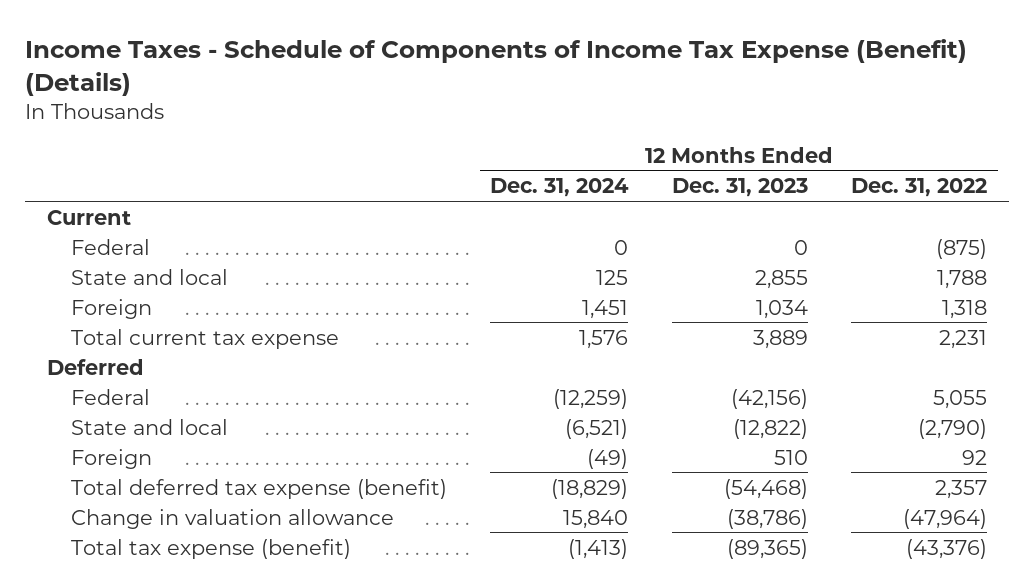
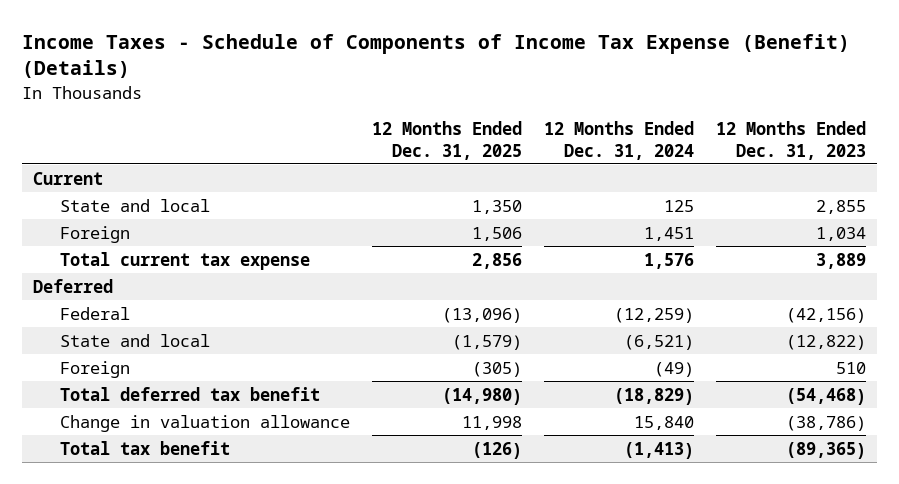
- | 12 Months Ended Dec. 31, 2024 | 12 Months Ended Dec. 31, 2023 | 12 Months Ended Dec. 31, 2022
+ | 12 Months Ended Dec. 31, 2025 | 12 Months Ended Dec. 31, 2024 | 12 Months Ended Dec. 31, 2023
- Federal | 0 | 0 | (875)
- Total deferred tax expense (benefit) | (18,829) | (54,468) | 2,357
+ Total deferred tax benefit | (14,980) | (18,829) | (54,468)
- Total tax expense (benefit) | (1,413) | (89,365) | (43,376)
+ Total tax benefit | (126) | (1,413) | (89,365)

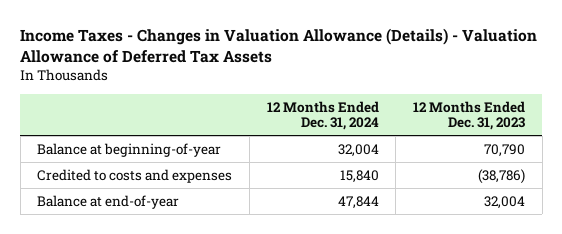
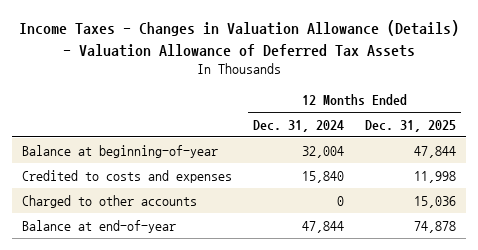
- | 12 Months Ended Dec. 31, 2024 | 12 Months Ended Dec. 31, 2023
+ | 12 Months Ended Dec. 31, 2024 | 12 Months Ended Dec. 31, 2025
+ Charged to other accounts | 0 | 15,036

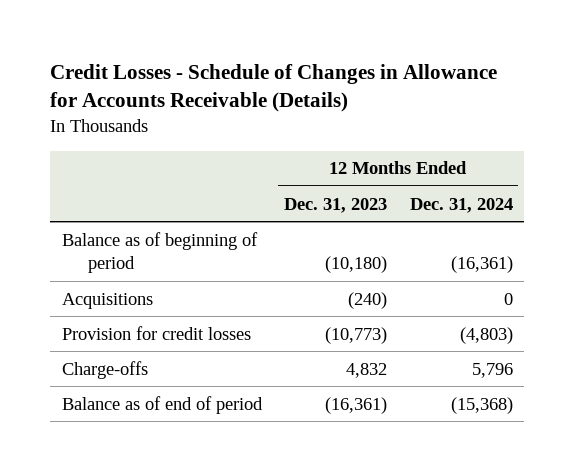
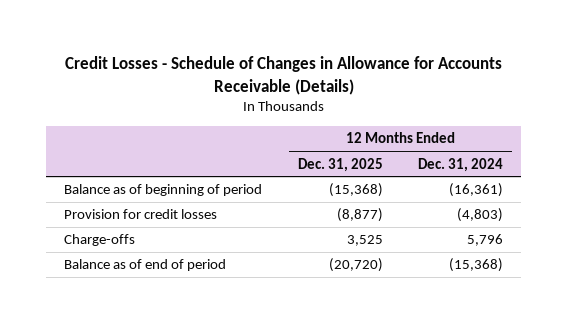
- | 12 Months Ended Dec. 31, 2023 | 12 Months Ended Dec. 31, 2024
+ | 12 Months Ended Dec. 31, 2025 | 12 Months Ended Dec. 31, 2024
- Acquisitions | (240) | 0

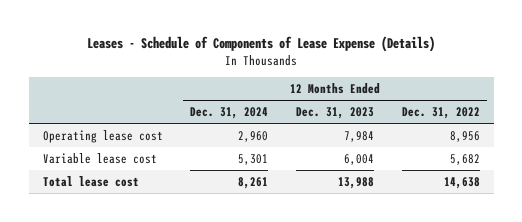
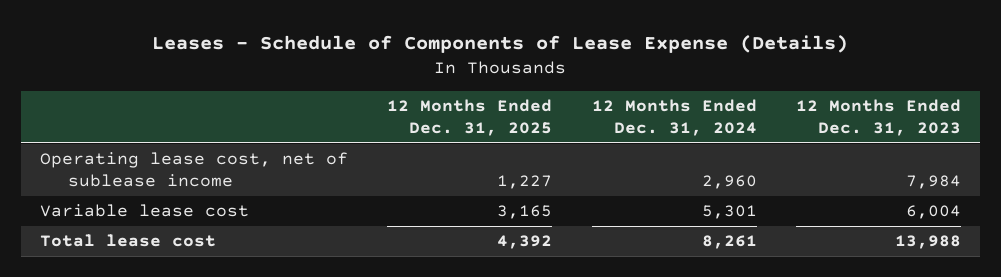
- | 12 Months Ended Dec. 31, 2024 | 12 Months Ended Dec. 31, 2023 | 12 Months Ended Dec. 31, 2022
+ | 12 Months Ended Dec. 31, 2025 | 12 Months Ended Dec. 31, 2024 | 12 Months Ended Dec. 31, 2023
- Operating lease cost | 2,960 | 7,984 | 8,956
+ Operating lease cost, net of sublease income | 1,227 | 2,960 | 7,984

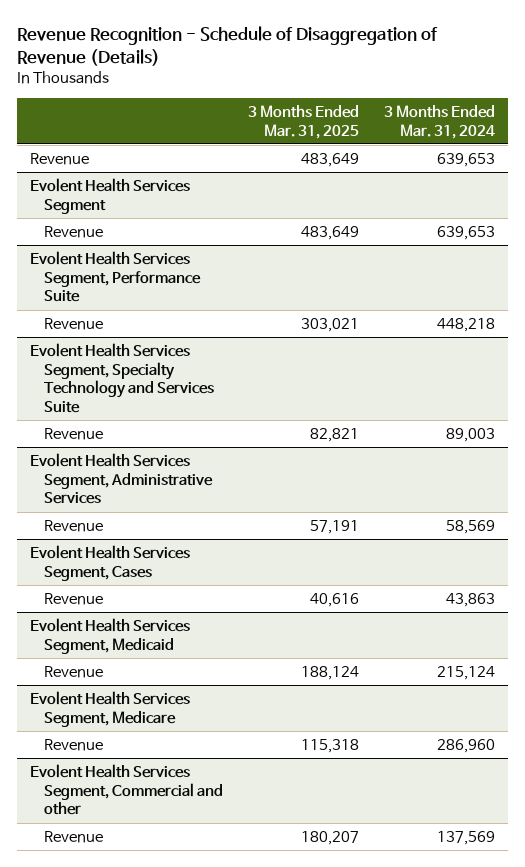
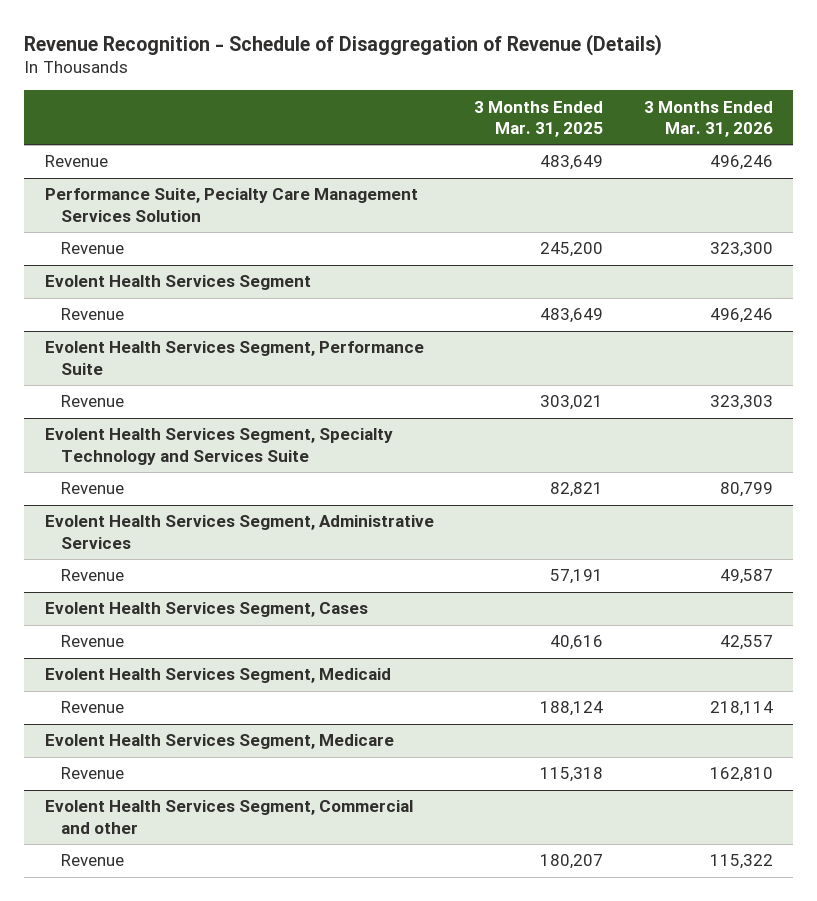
- | 3 Months Ended Mar. 31, 2025 | 3 Months Ended Mar. 31, 2024
+ | 3 Months Ended Mar. 31, 2025 | 3 Months Ended Mar. 31, 2026
+ Performance Suite, Pecialty Care Management Services Solution
+ Revenue | 245,200 | 323,300

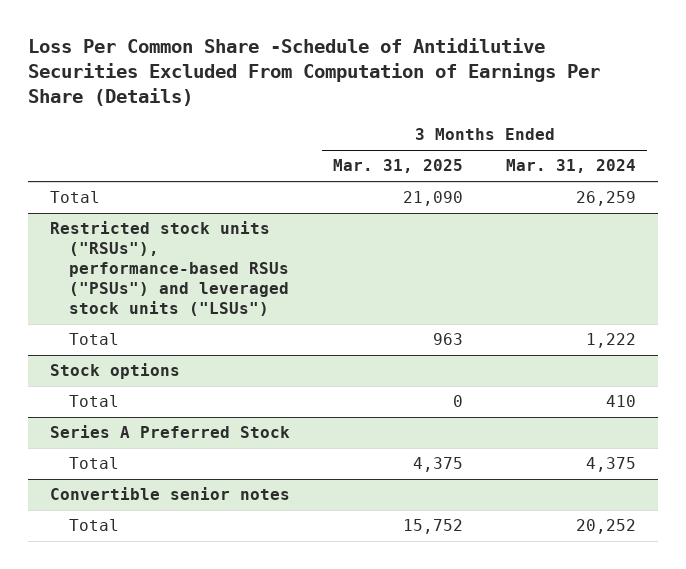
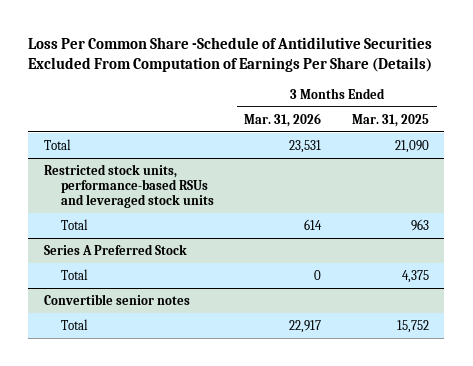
- | 3 Months Ended Mar. 31, 2025 | 3 Months Ended Mar. 31, 2024
+ | 3 Months Ended Mar. 31, 2026 | 3 Months Ended Mar. 31, 2025
- Restricted stock units ("RSUs"), performance-based RSUs ("PSUs") and leveraged stock units ("LSUs")
+ Restricted stock units, performance-based RSUs and leveraged stock units
- Stock options
- Total | 0 | 410

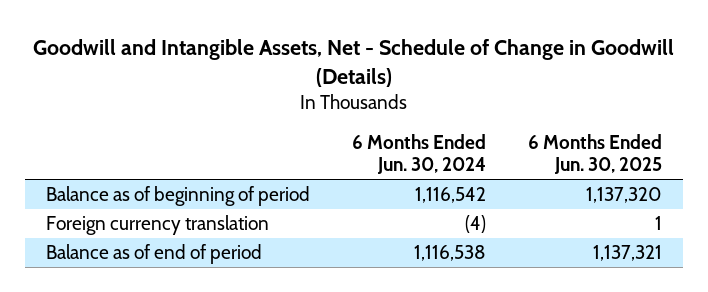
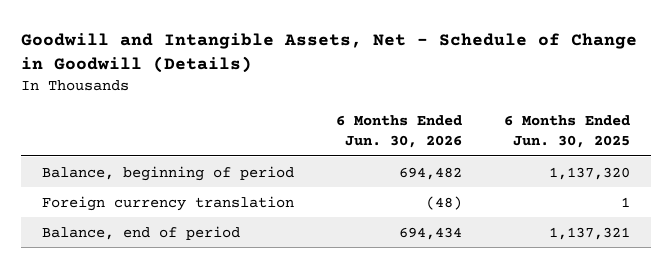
- | 6 Months Ended Jun. 30, 2024 | 6 Months Ended Jun. 30, 2025
+ | 6 Months Ended Jun. 30, 2026 | 6 Months Ended Jun. 30, 2025
- Balance as of beginning of period | 1,116,542 | 1,137,320
+ Balance, beginning of period | 694,482 | 1,137,320
- Balance as of end of period | 1,116,538 | 1,137,321
+ Balance, end of period | 694,434 | 1,137,321

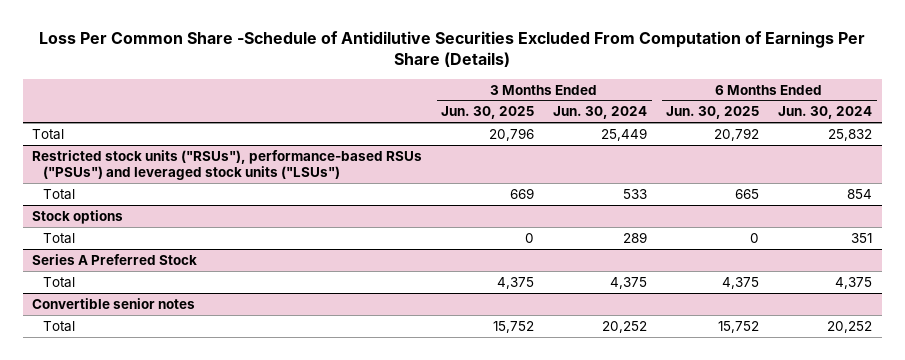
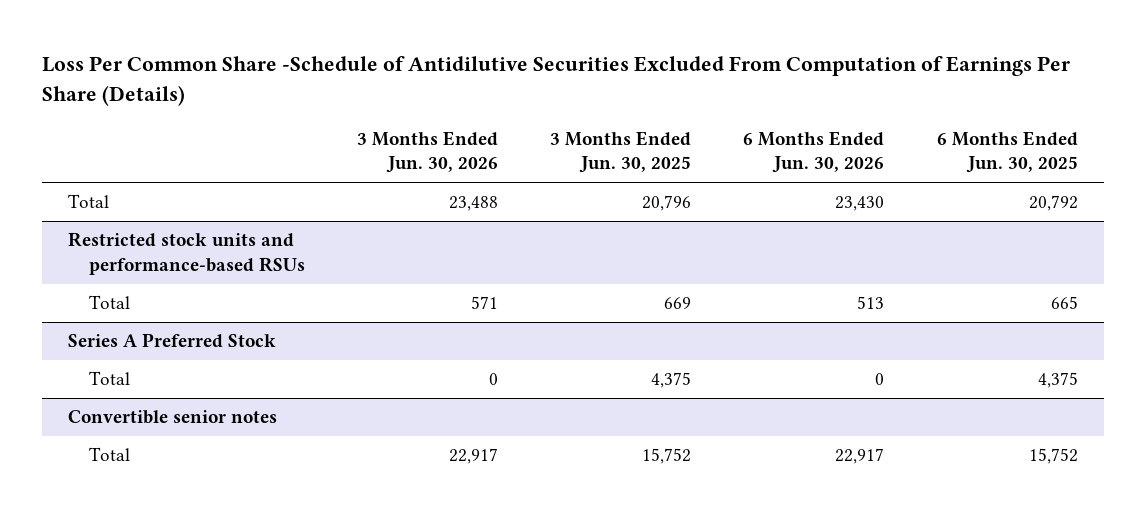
- | 3 Months Ended Jun. 30, 2025 | 3 Months Ended Jun. 30, 2024 | 6 Months Ended Jun. 30, 2025 | 6 Months Ended Jun. 30, 2024
+ | 3 Months Ended Jun. 30, 2026 | 3 Months Ended Jun. 30, 2025 | 6 Months Ended Jun. 30, 2026 | 6 Months Ended Jun. 30, 2025
- Restricted stock units ("RSUs"), performance-based RSUs ("PSUs") and leveraged stock units ("LSUs")
+ Restricted stock units and performance-based RSUs
- Stock options
- Total | 0 | 289 | 0 | 351

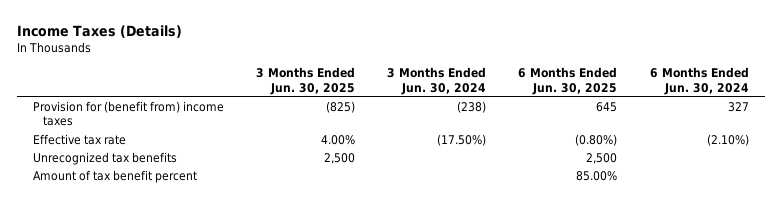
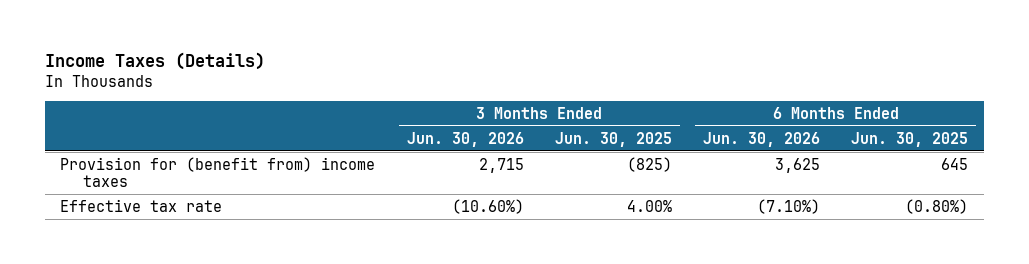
- | 3 Months Ended Jun. 30, 2025 | 3 Months Ended Jun. 30, 2024 | 6 Months Ended Jun. 30, 2025 | 6 Months Ended Jun. 30, 2024
+ | 3 Months Ended Jun. 30, 2026 | 3 Months Ended Jun. 30, 2025 | 6 Months Ended Jun. 30, 2026 | 6 Months Ended Jun. 30, 2025
- Unrecognized tax benefits | 2,500 | | 2,500 |
- Amount of tax benefit percent | | | 85.00% |

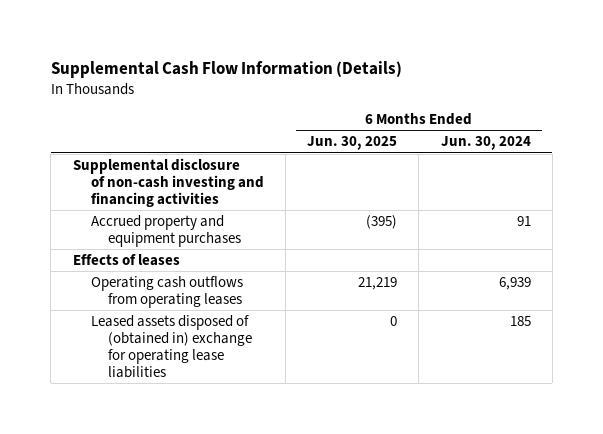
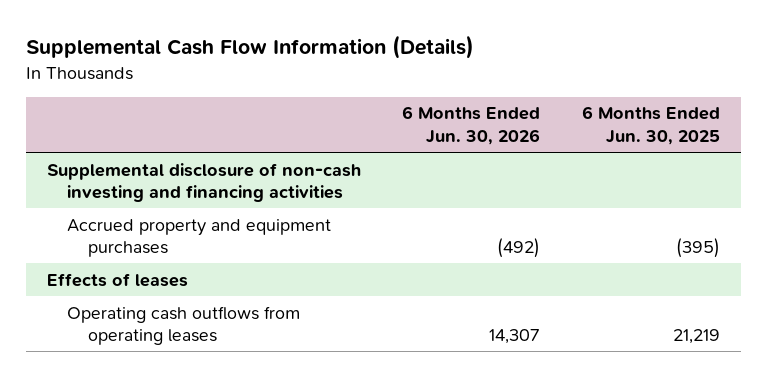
- | 6 Months Ended Jun. 30, 2025 | 6 Months Ended Jun. 30, 2024
+ | 6 Months Ended Jun. 30, 2026 | 6 Months Ended Jun. 30, 2025
- Leased assets disposed of (obtained in) exchange for operating lease liabilities | 0 | 185

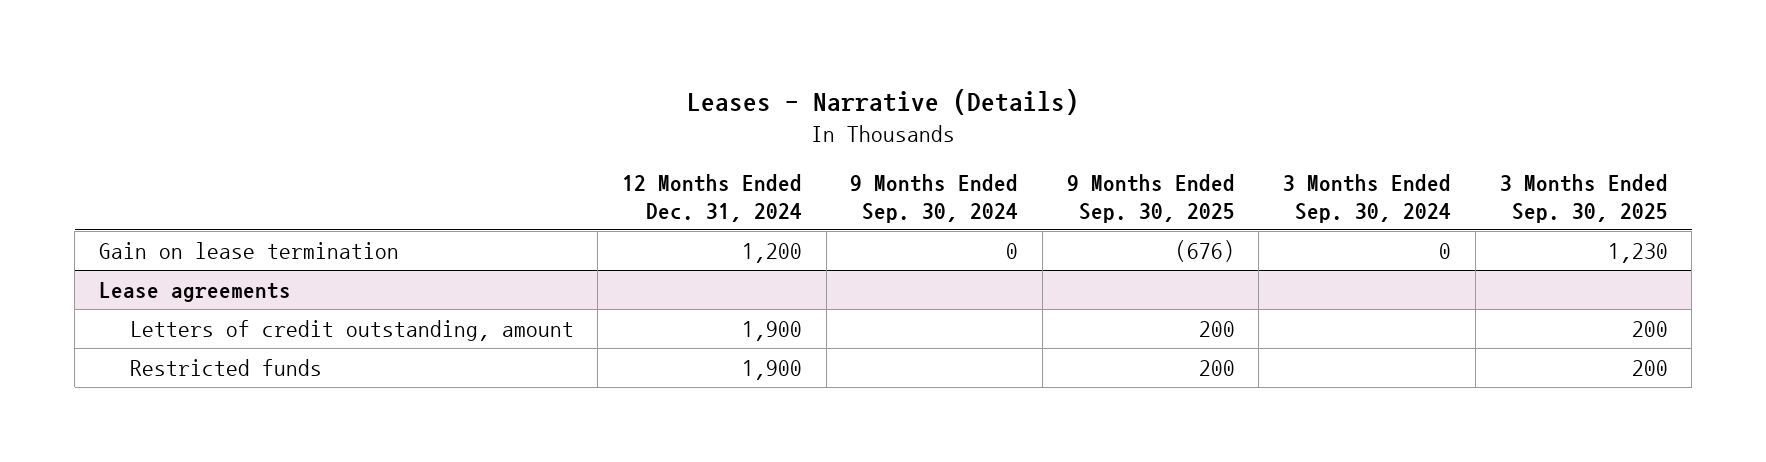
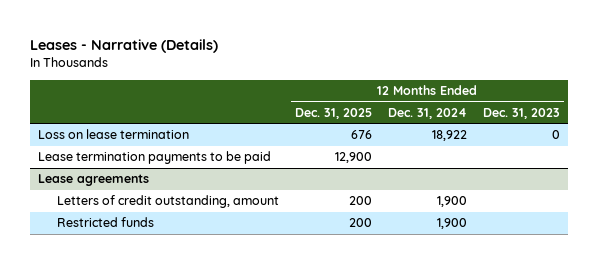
- | 12 Months Ended Dec. 31, 2024 | 9 Months Ended Sep. 30, 2024 | 9 Months Ended Sep. 30, 2025 | 3 Months Ended Sep. 30, 2024 | 3 Months Ended Sep. 30, 2025
+ | 12 Months Ended Dec. 31, 2025 | 12 Months Ended Dec. 31, 2024 | 12 Months Ended Dec. 31, 2023
- Gain on lease termination | 1,200 | 0 | (676) | 0 | 1,230
+ Loss on lease termination | 676 | 18,922 | 0
+ Lease termination payments to be paid | 12,900 | |

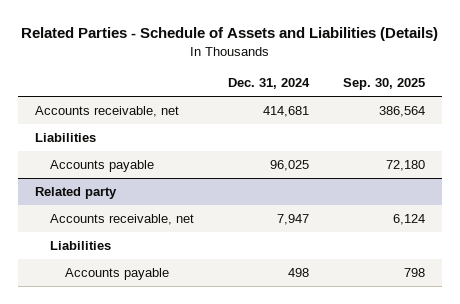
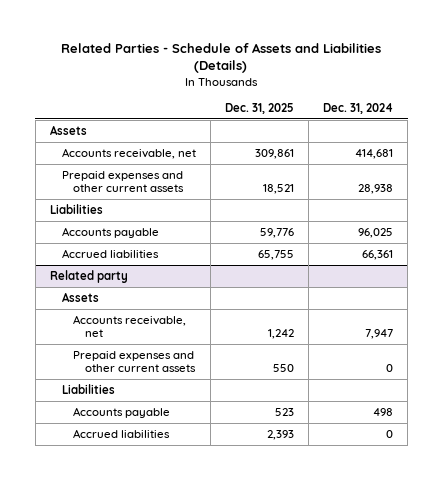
- | Dec. 31, 2024 | Sep. 30, 2025
+ | Dec. 31, 2025 | Dec. 31, 2024
+ Assets
+ Prepaid expenses and other current assets | 18,521 | 28,938
+ Accrued liabilities | 65,755 | 66,361
@ Related party
+ Assets
+ Prepaid expenses and other current assets | 550 | 0
+ Accrued liabilities | 2,393 | 0

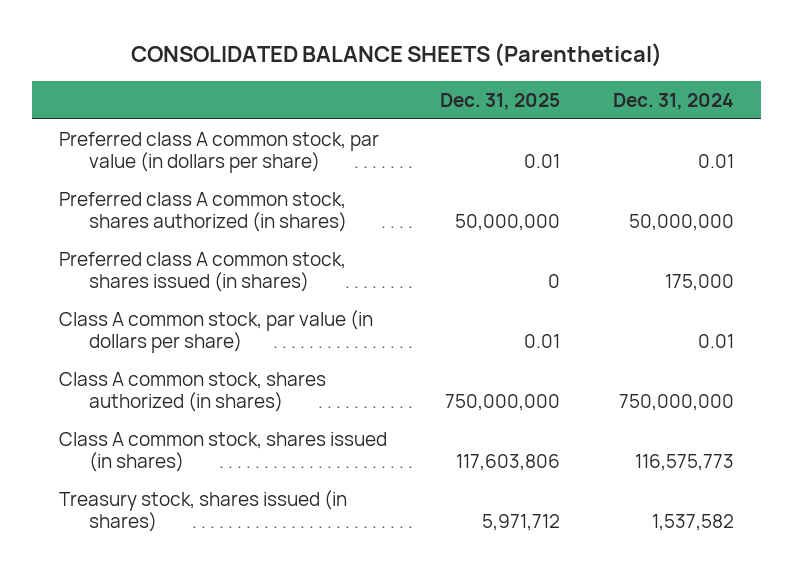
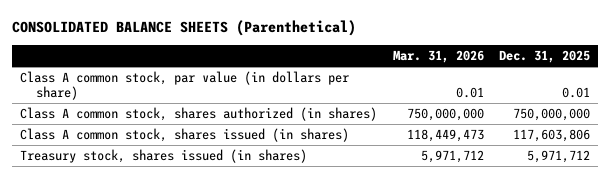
- | Dec. 31, 2025 | Dec. 31, 2024
+ | Mar. 31, 2026 | Dec. 31, 2025
- Preferred class A common stock, par value (in dollars per share) | 0.01 | 0.01
- Preferred class A common stock, shares authorized (in shares) | 50,000,000 | 50,000,000
- Preferred class A common stock, shares issued (in shares) | 0 | 175,000

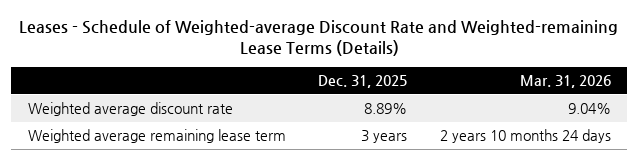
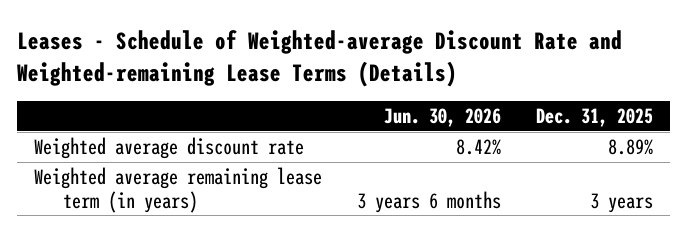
- | Dec. 31, 2025 | Mar. 31, 2026
+ | Jun. 30, 2026 | Dec. 31, 2025
- Weighted average remaining lease term | 3 years | 2 years 10 months 24 days
+ Weighted average remaining lease term (in years) | 3 years 6 months | 3 years

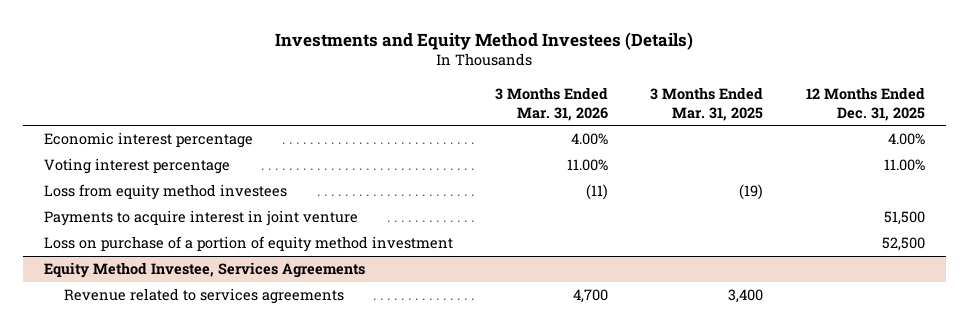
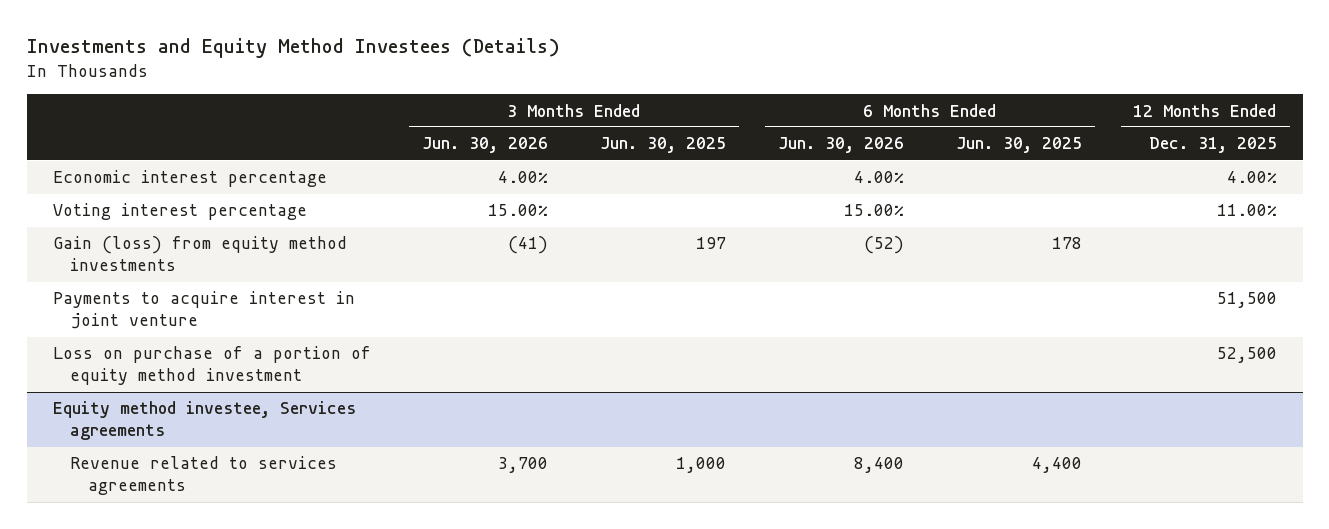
- | 3 Months Ended Mar. 31, 2026 | 3 Months Ended Mar. 31, 2025 | 12 Months Ended Dec. 31, 2025
+ | 3 Months Ended Jun. 30, 2026 | 3 Months Ended Jun. 30, 2025 | 6 Months Ended Jun. 30, 2026 | 6 Months Ended Jun. 30, 2025 | 12 Months Ended Dec. 31, 2025
- Loss from equity method investees | (11) | (19) |
+ Gain (loss) from equity method investments | (41) | 197 | (52) | 178 |
- Equity Method Investee, Services Agreements
+ Equity method investee, Services agreements

